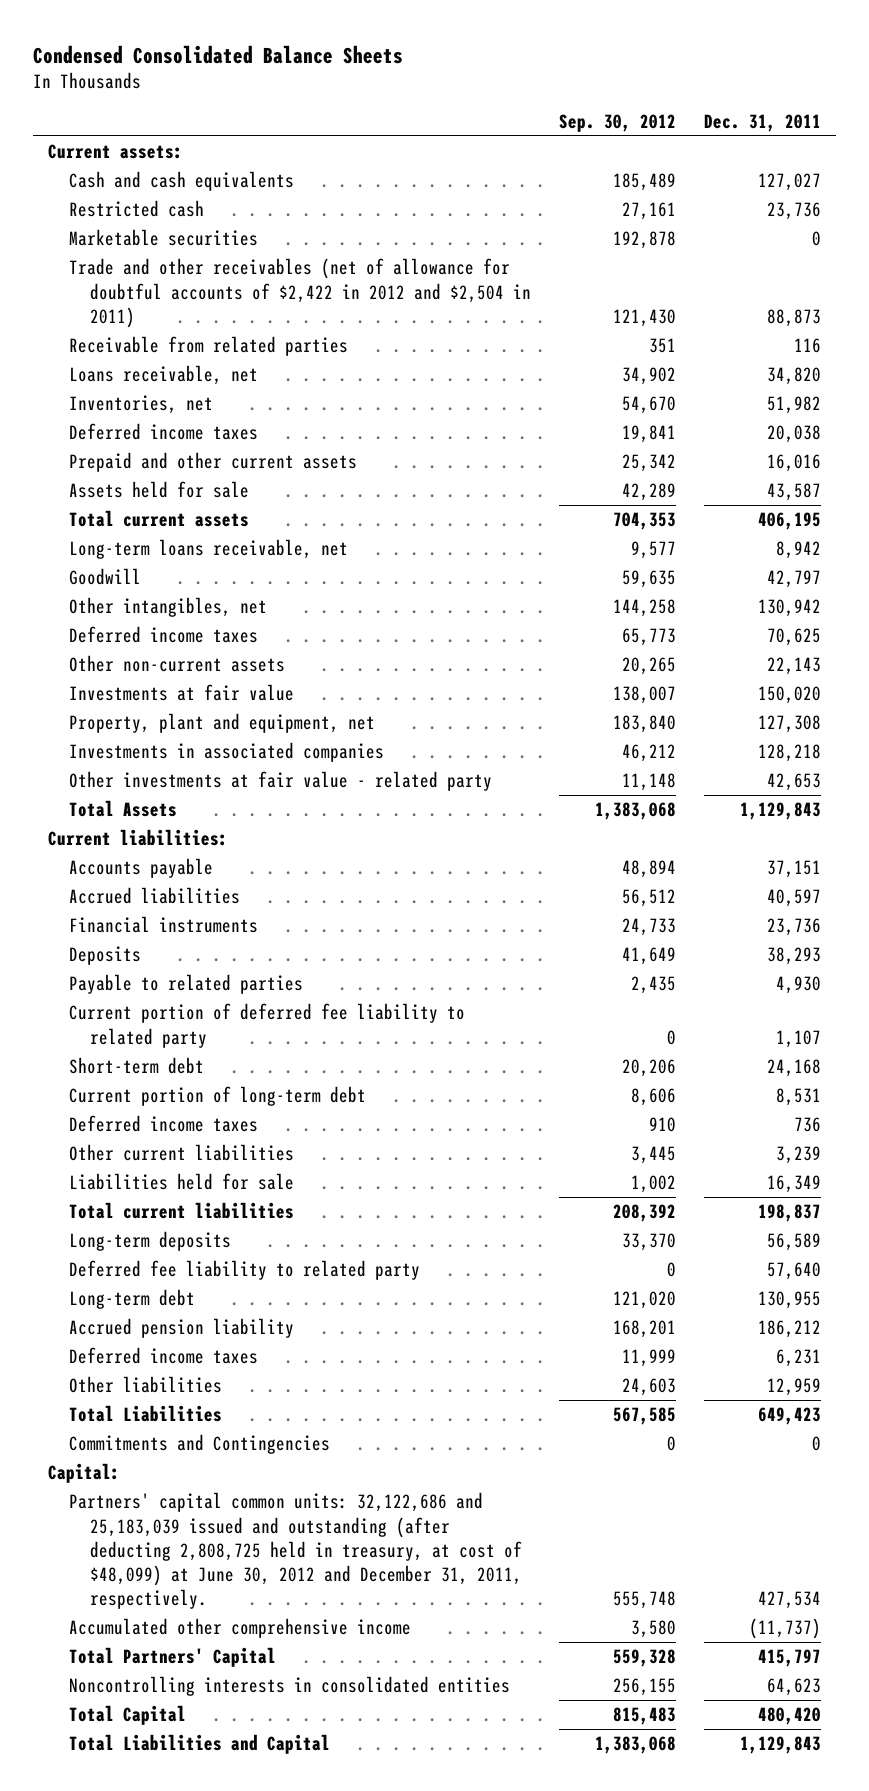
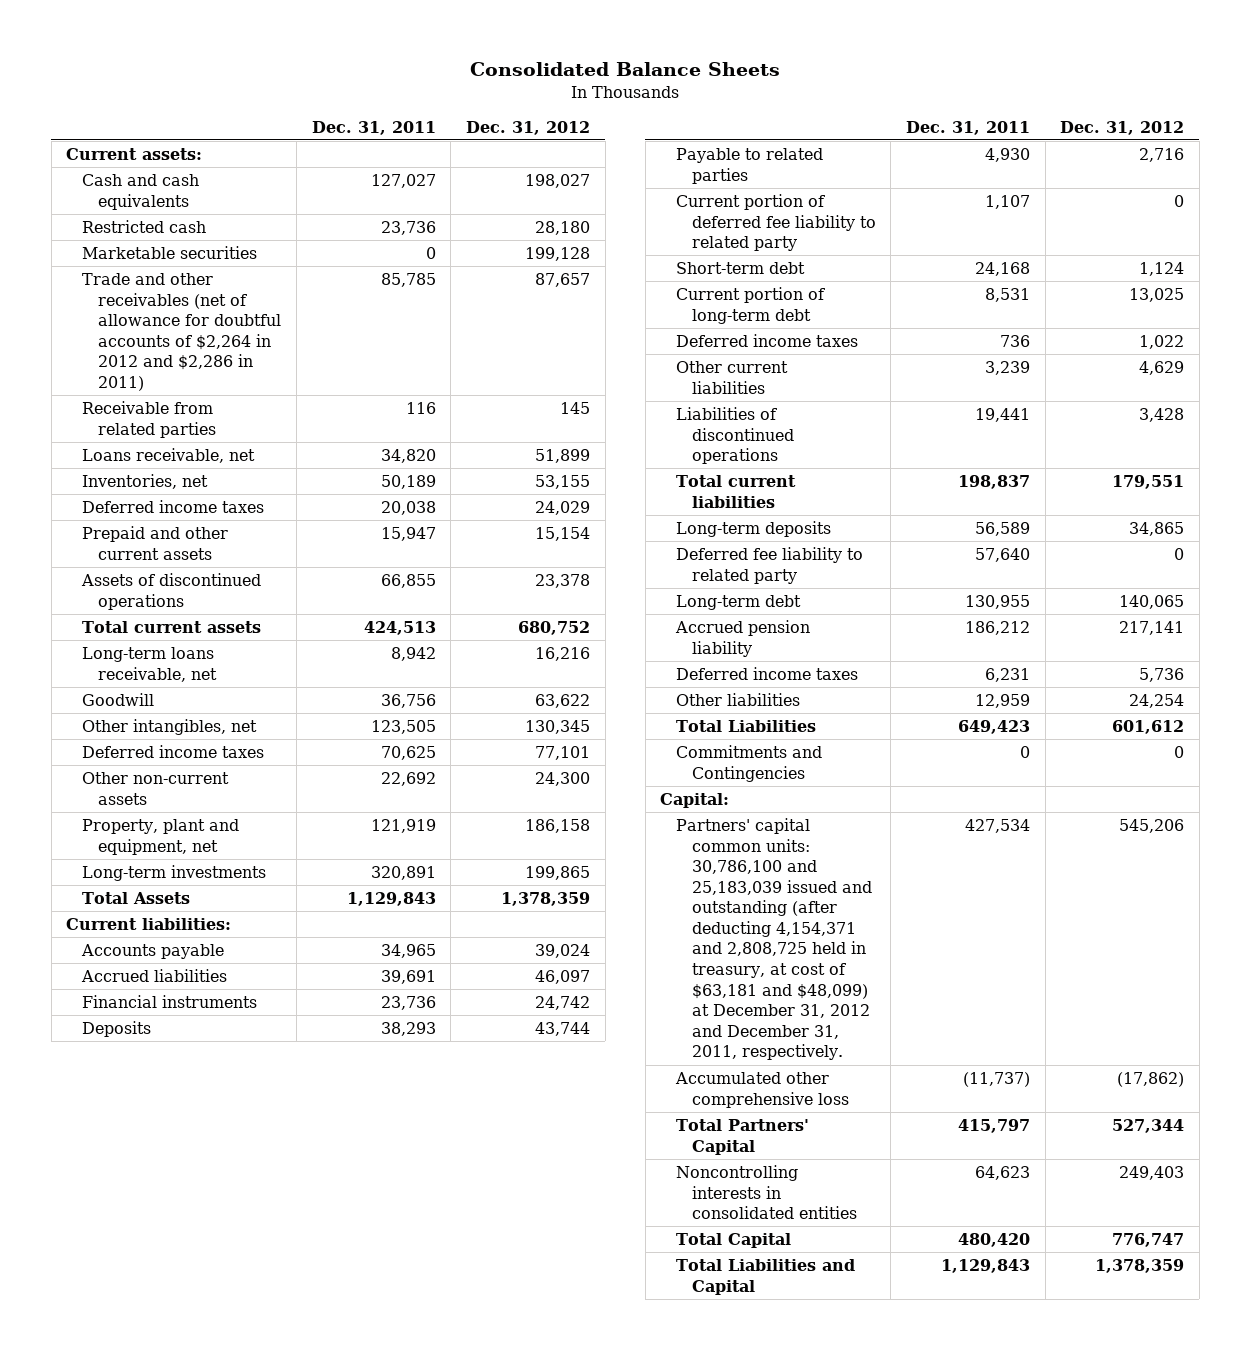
- Condensed Consolidated Balance Sheets
+ Consolidated Balance Sheets
- | Sep. 30, 2012 | Dec. 31, 2011
+ | Dec. 31, 2011 | Dec. 31, 2012
- Trade and other receivables (net of allowance for doubtful accounts of $2,422 in 2012 and $2,504 in 2011) | 121,430 | 88,873
+ Trade and other receivables (net of allowance for doubtful accounts of $2,264 in 2012 and $2,286 in 2011) | 85,785 | 87,657
- Inventories, net | 54,670 | 51,982
+ Inventories, net | 50,189 | 53,155
- Prepaid and other current assets | 25,342 | 16,016
- Assets held for sale | 42,289 | 43,587
- Total current assets | 704,353 | 406,195
+ Prepaid and other current assets | 15,947 | 15,154
+ Assets of discontinued operations | 66,855 | 23,378
+ Total current assets | 424,513 | 680,752
- Goodwill | 59,635 | 42,797
- Other intangibles, net | 144,258 | 130,942
+ Goodwill | 36,756 | 63,622
+ Other intangibles, net | 123,505 | 130,345
- Other non-current assets | 20,265 | 22,143
- Investments at fair value | 138,007 | 150,020
- Property, plant and equipment, net | 183,840 | 127,308
- Investments in associated companies | 46,212 | 128,218
- Other investments at fair value - related party | 11,148 | 42,653
+ Other non-current assets | 22,692 | 24,300
+ Property, plant and equipment, net | 121,919 | 186,158
+ Long-term investments | 320,891 | 199,865
- Accounts payable | 48,894 | 37,151
- Accrued liabilities | 56,512 | 40,597
+ Accounts payable | 34,965 | 39,024
+ Accrued liabilities | 39,691 | 46,097
- Liabilities held for sale | 1,002 | 16,349
+ Liabilities of discontinued operations | 19,441 | 3,428
- Partners' capital common units: 32,122,686 and 25,183,039 issued and outstanding (after deducting 2,808,725 held in treasury, at cost of $48,099) at June 30, 2012 and December 31, 2011, respectively. | 555,748 | 427,534
- Accumulated other comprehensive income | 3,580 | (11,737)
+ Partners' capital common units: 30,786,100 and 25,183,039 issued and outstanding (after deducting 4,154,371 and 2,808,725 held in treasury, at cost of $63,181 and $48,099) at December 31, 2012 and December 31, 2011, respectively. | 427,534 | 545,206
+ Accumulated other comprehensive loss | (11,737) | (17,862)

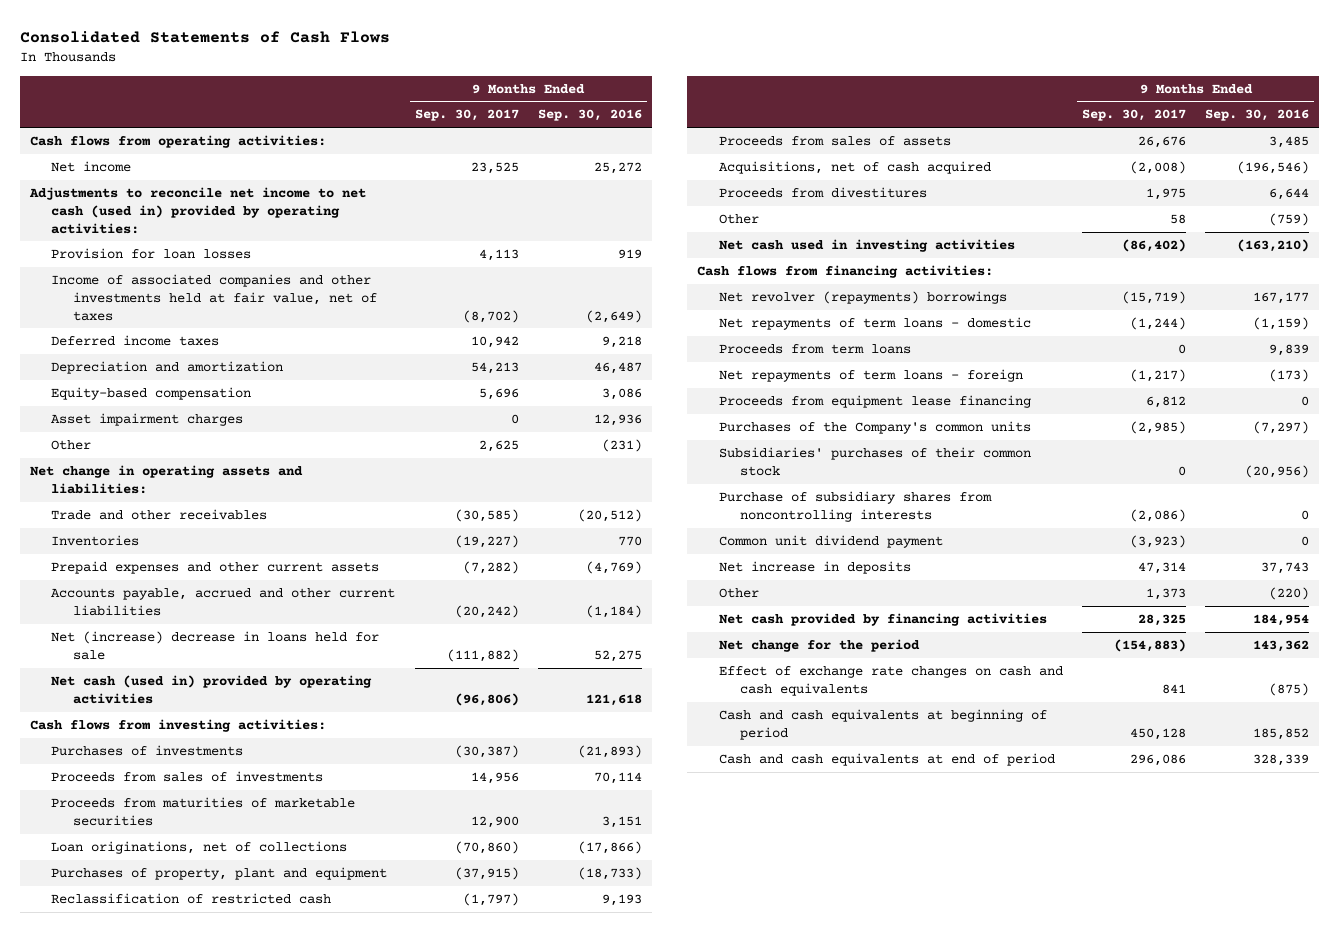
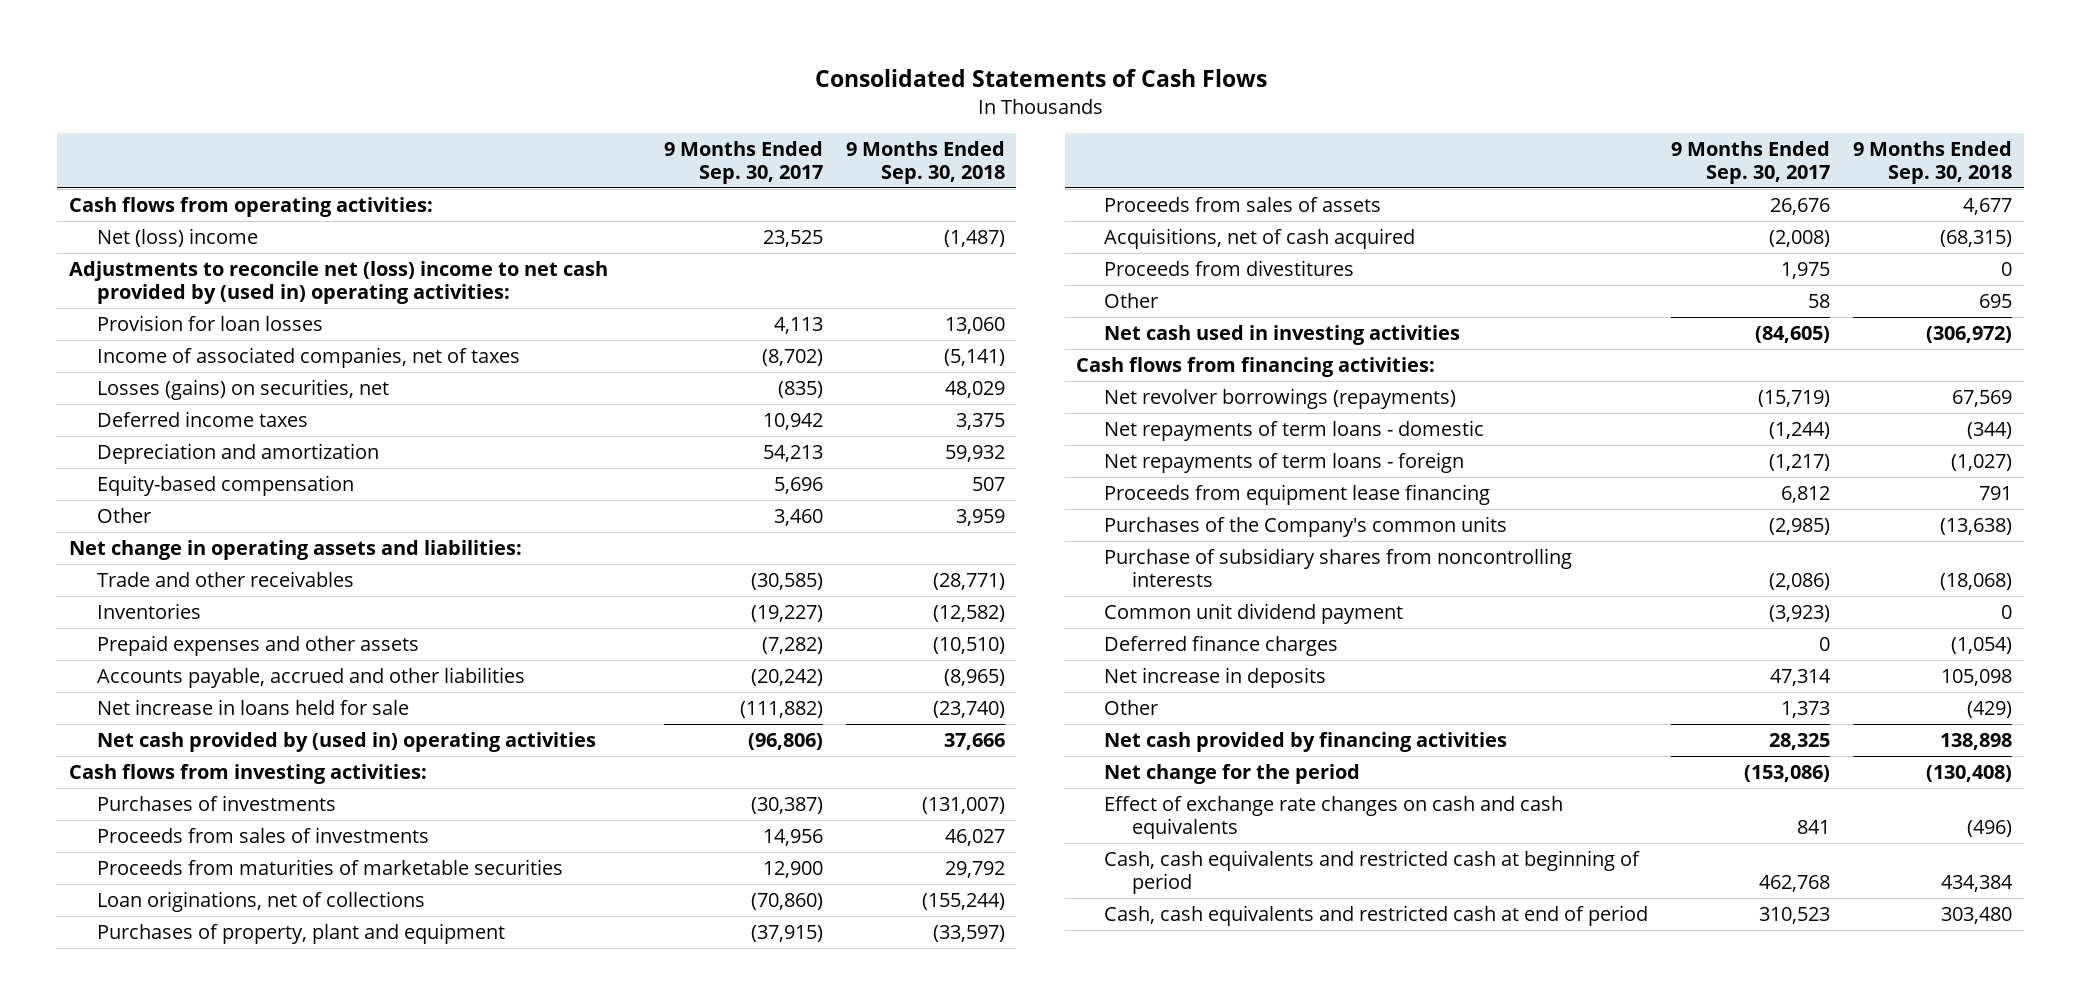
- | 9 Months Ended Sep. 30, 2017 | 9 Months Ended Sep. 30, 2016
+ | 9 Months Ended Sep. 30, 2017 | 9 Months Ended Sep. 30, 2018
- Net income | 23,525 | 25,272
- Adjustments to reconcile net income to net cash (used in) provided by operating activities:
+ Net (loss) income | 23,525 | (1,487)
+ Adjustments to reconcile net (loss) income to net cash provided by (used in) operating activities:
- Income of associated companies and other investments held at fair value, net of taxes | (8,702) | (2,649)
+ Income of associated companies, net of taxes | (8,702) | (5,141)
+ Losses (gains) on securities, net | (835) | 48,029
- Asset impairment charges | 0 | 12,936
- Other | 2,625 | (231)
+ Other | 3,460 | 3,959
- Prepaid expenses and other current assets | (7,282) | (4,769)
- Accounts payable, accrued and other current liabilities | (20,242) | (1,184)
- Net (increase) decrease in loans held for sale | (111,882) | 52,275
- Net cash (used in) provided by operating activities | (96,806) | 121,618
+ Prepaid expenses and other assets | (7,282) | (10,510)
+ Accounts payable, accrued and other liabilities | (20,242) | (8,965)
+ Net increase in loans held for sale | (111,882) | (23,740)
+ Net cash provided by (used in) operating activities | (96,806) | 37,666
- Reclassification of restricted cash | (1,797) | 9,193
- Net cash used in investing activities | (86,402) | (163,210)
+ Net cash used in investing activities | (84,605) | (306,972)
- Net revolver (repayments) borrowings | (15,719) | 167,177
+ Net revolver borrowings (repayments) | (15,719) | 67,569
- Proceeds from term loans | 0 | 9,839
- Subsidiaries' purchases of their common stock | 0 | (20,956)
+ Deferred finance charges | 0 | (1,054)
- Net change for the period | (154,883) | 143,362
+ Net change for the period | (153,086) | (130,408)
- Cash and cash equivalents at beginning of period | 450,128 | 185,852
- Cash and cash equivalents at end of period | 296,086 | 328,339
+ Cash, cash equivalents and restricted cash at beginning of period | 462,768 | 434,384
+ Cash, cash equivalents and restricted cash at end of period | 310,523 | 303,480

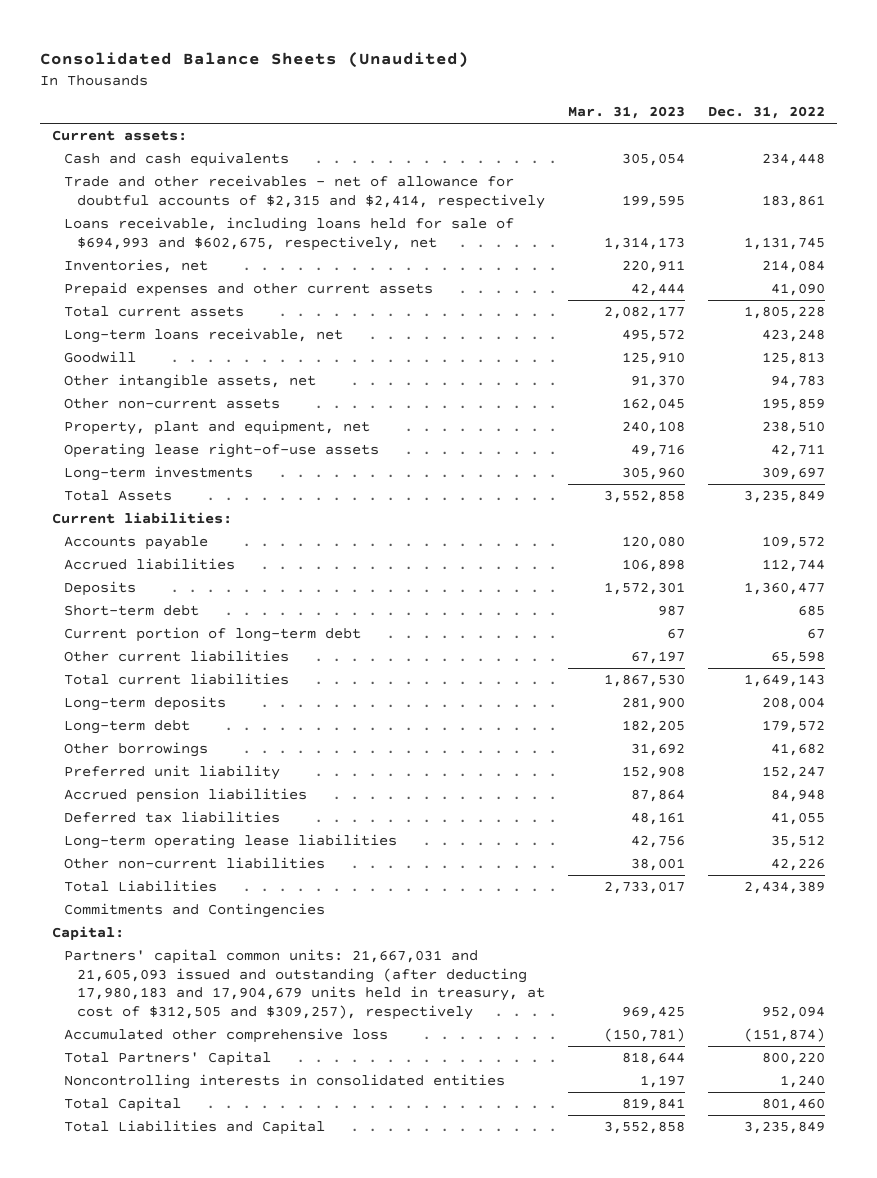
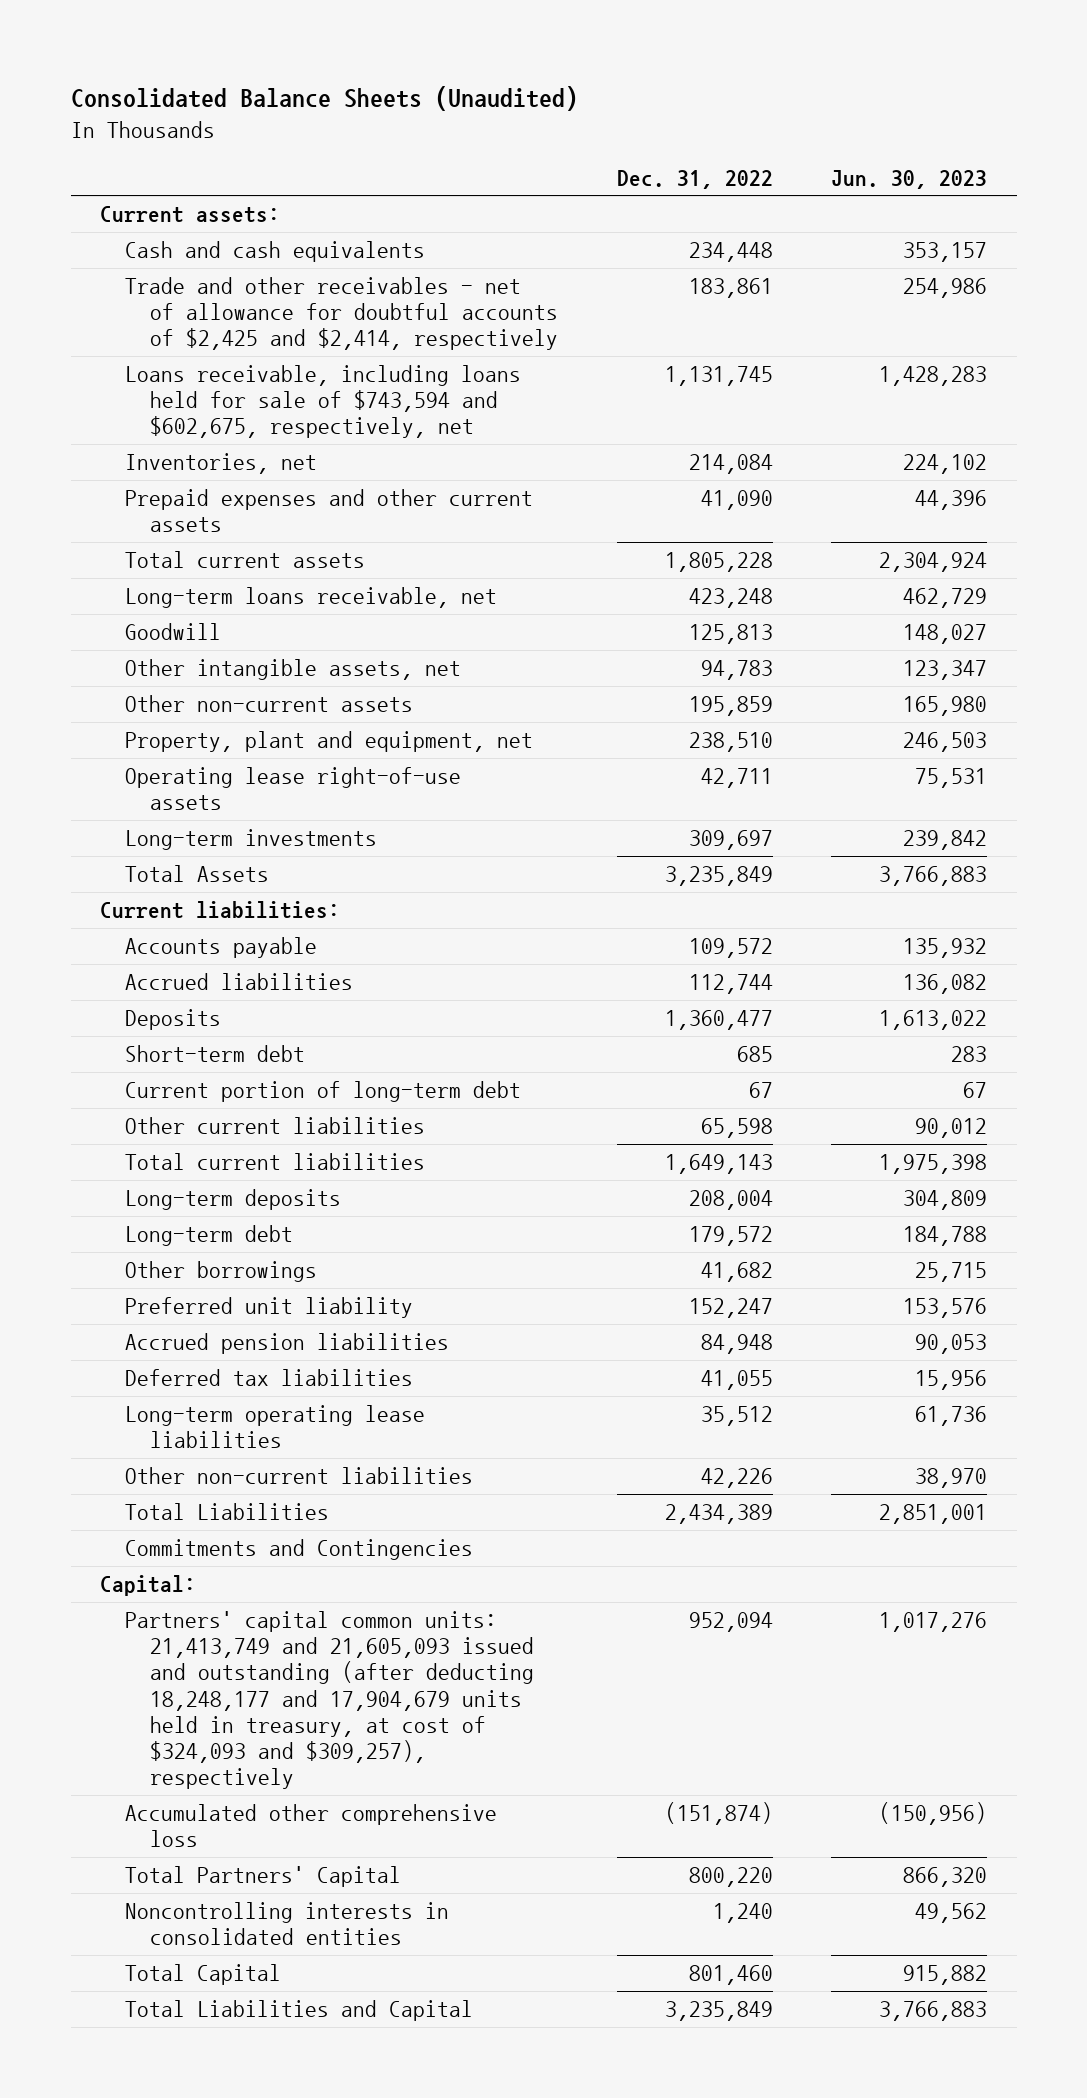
- | Mar. 31, 2023 | Dec. 31, 2022
+ | Dec. 31, 2022 | Jun. 30, 2023
- Trade and other receivables - net of allowance for doubtful accounts of $2,315 and $2,414, respectively | 199,595 | 183,861
- Loans receivable, including loans held for sale of $694,993 and $602,675, respectively, net | 1,314,173 | 1,131,745
+ Trade and other receivables - net of allowance for doubtful accounts of $2,425 and $2,414, respectively | 183,861 | 254,986
+ Loans receivable, including loans held for sale of $743,594 and $602,675, respectively, net | 1,131,745 | 1,428,283
- Partners' capital common units: 21,667,031 and 21,605,093 issued and outstanding (after deducting 17,980,183 and 17,904,679 units held in treasury, at cost of $312,505 and $309,257), respectively | 969,425 | 952,094
+ Partners' capital common units: 21,413,749 and 21,605,093 issued and outstanding (after deducting 18,248,177 and 17,904,679 units held in treasury, at cost of $324,093 and $309,257), respectively | 952,094 | 1,017,276

